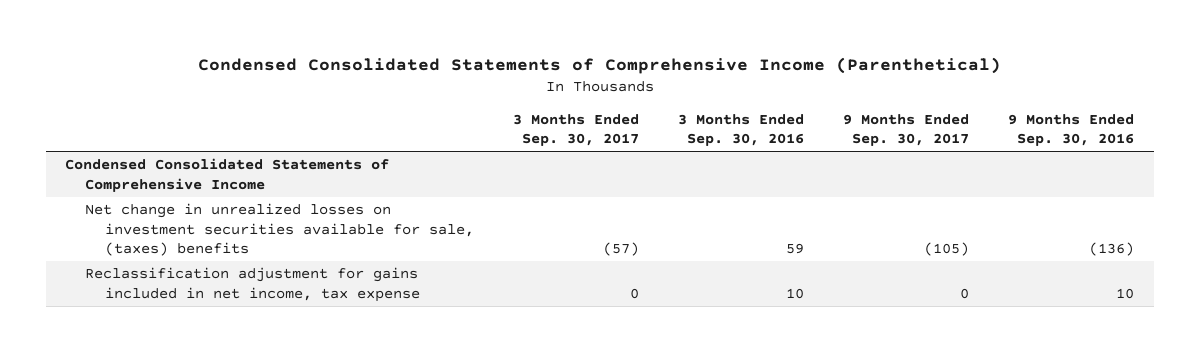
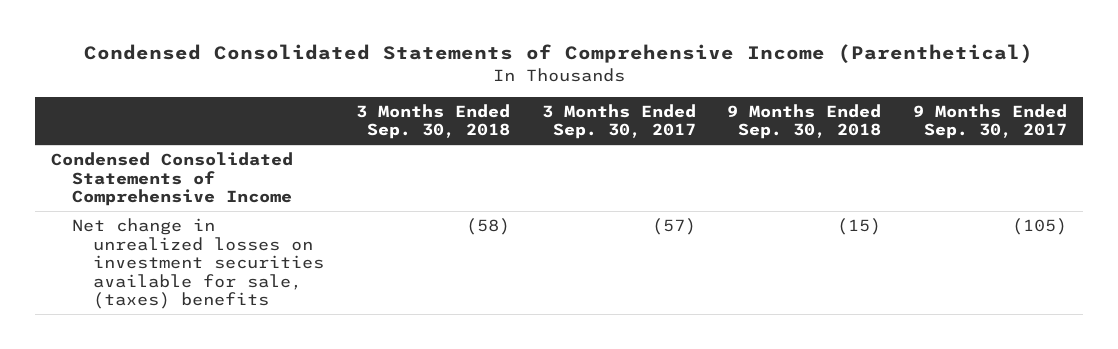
- | 3 Months Ended Sep. 30, 2017 | 3 Months Ended Sep. 30, 2016 | 9 Months Ended Sep. 30, 2017 | 9 Months Ended Sep. 30, 2016
+ | 3 Months Ended Sep. 30, 2018 | 3 Months Ended Sep. 30, 2017 | 9 Months Ended Sep. 30, 2018 | 9 Months Ended Sep. 30, 2017
- Reclassification adjustment for gains included in net income, tax expense | 0 | 10 | 0 | 10

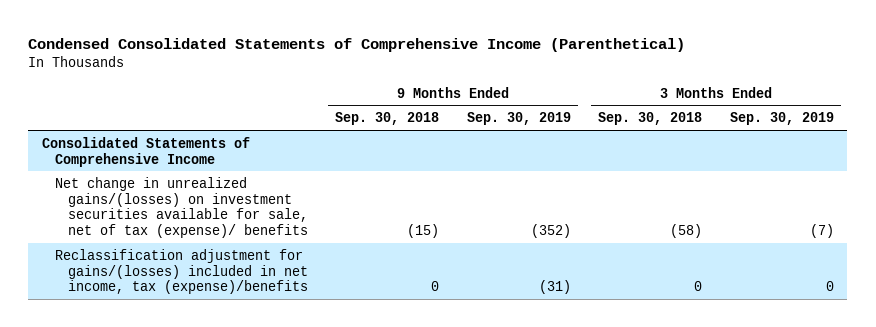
- | 3 Months Ended Sep. 30, 2018 | 3 Months Ended Sep. 30, 2017 | 9 Months Ended Sep. 30, 2018 | 9 Months Ended Sep. 30, 2017
+ | 9 Months Ended Sep. 30, 2018 | 9 Months Ended Sep. 30, 2019 | 3 Months Ended Sep. 30, 2018 | 3 Months Ended Sep. 30, 2019
- Condensed Consolidated Statements of Comprehensive Income
- Net change in unrealized losses on investment securities available for sale, (taxes) benefits | (58) | (57) | (15) | (105)
+ Consolidated Statements of Comprehensive Income
+ Net change in unrealized gains/(losses) on investment securities available for sale, net of tax (expense)/ benefits | (15) | (352) | (58) | (7)
+ Reclassification adjustment for gains/(losses) included in net income, tax (expense)/benefits | 0 | (31) | 0 | 0

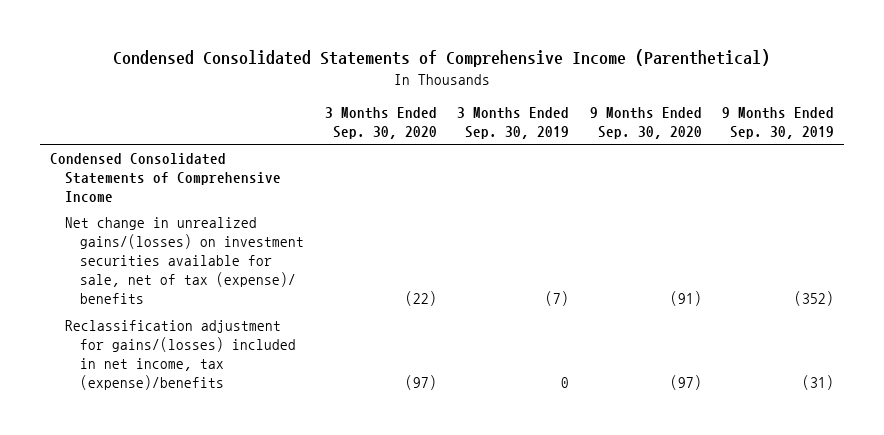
- | 9 Months Ended Sep. 30, 2018 | 9 Months Ended Sep. 30, 2019 | 3 Months Ended Sep. 30, 2018 | 3 Months Ended Sep. 30, 2019
+ | 3 Months Ended Sep. 30, 2020 | 3 Months Ended Sep. 30, 2019 | 9 Months Ended Sep. 30, 2020 | 9 Months Ended Sep. 30, 2019
- Consolidated Statements of Comprehensive Income
+ Condensed Consolidated Statements of Comprehensive Income

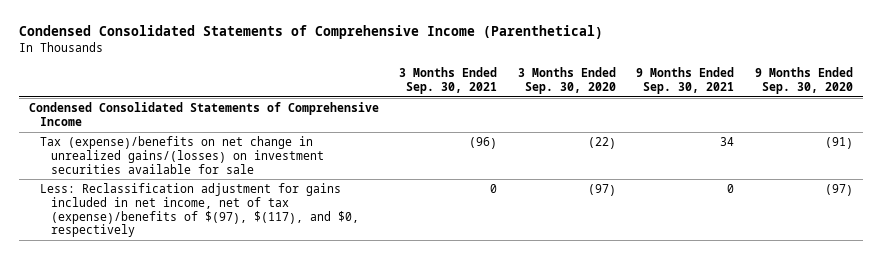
- | 3 Months Ended Sep. 30, 2020 | 3 Months Ended Sep. 30, 2019 | 9 Months Ended Sep. 30, 2020 | 9 Months Ended Sep. 30, 2019
+ | 3 Months Ended Sep. 30, 2021 | 3 Months Ended Sep. 30, 2020 | 9 Months Ended Sep. 30, 2021 | 9 Months Ended Sep. 30, 2020
- Net change in unrealized gains/(losses) on investment securities available for sale, net of tax (expense)/ benefits | (22) | (7) | (91) | (352)
- Reclassification adjustment for gains/(losses) included in net income, tax (expense)/benefits | (97) | 0 | (97) | (31)
+ Tax (expense)/benefits on net change in unrealized gains/(losses) on investment securities available for sale | (96) | (22) | 34 | (91)
+ Less: Reclassification adjustment for gains included in net income, net of tax (expense)/benefits of $(97), $(117), and $0, respectively | 0 | (97) | 0 | (97)

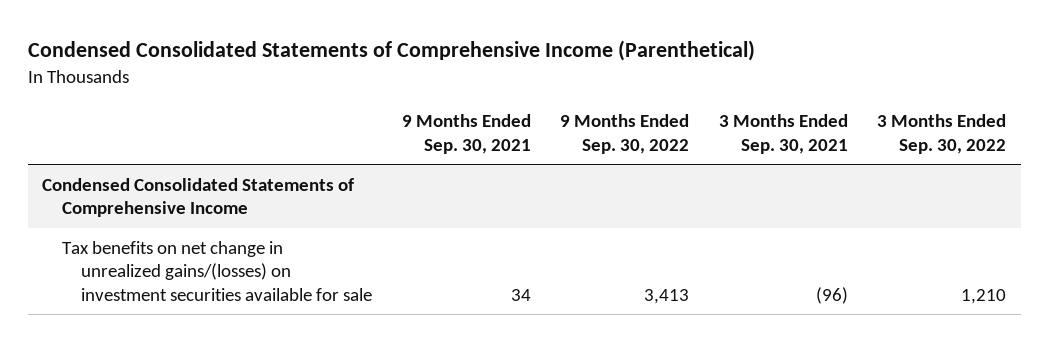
- | 3 Months Ended Sep. 30, 2021 | 3 Months Ended Sep. 30, 2020 | 9 Months Ended Sep. 30, 2021 | 9 Months Ended Sep. 30, 2020
+ | 9 Months Ended Sep. 30, 2021 | 9 Months Ended Sep. 30, 2022 | 3 Months Ended Sep. 30, 2021 | 3 Months Ended Sep. 30, 2022
- Tax (expense)/benefits on net change in unrealized gains/(losses) on investment securities available for sale | (96) | (22) | 34 | (91)
- Less: Reclassification adjustment for gains included in net income, net of tax (expense)/benefits of $(97), $(117), and $0, respectively | 0 | (97) | 0 | (97)
+ Tax benefits on net change in unrealized gains/(losses) on investment securities available for sale | 34 | 3,413 | (96) | 1,210

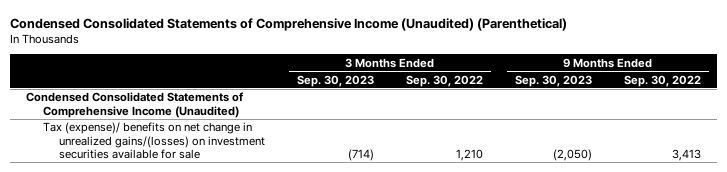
- Condensed Consolidated Statements of Comprehensive Income (Parenthetical)
+ Condensed Consolidated Statements of Comprehensive Income (Unaudited) (Parenthetical)
- | 9 Months Ended Sep. 30, 2021 | 9 Months Ended Sep. 30, 2022 | 3 Months Ended Sep. 30, 2021 | 3 Months Ended Sep. 30, 2022
+ | 3 Months Ended Sep. 30, 2023 | 3 Months Ended Sep. 30, 2022 | 9 Months Ended Sep. 30, 2023 | 9 Months Ended Sep. 30, 2022
- Condensed Consolidated Statements of Comprehensive Income
- Tax benefits on net change in unrealized gains/(losses) on investment securities available for sale | 34 | 3,413 | (96) | 1,210
+ Condensed Consolidated Statements of Comprehensive Income (Unaudited)
+ Tax (expense)/ benefits on net change in unrealized gains/(losses) on investment securities available for sale | (714) | 1,210 | (2,050) | 3,413

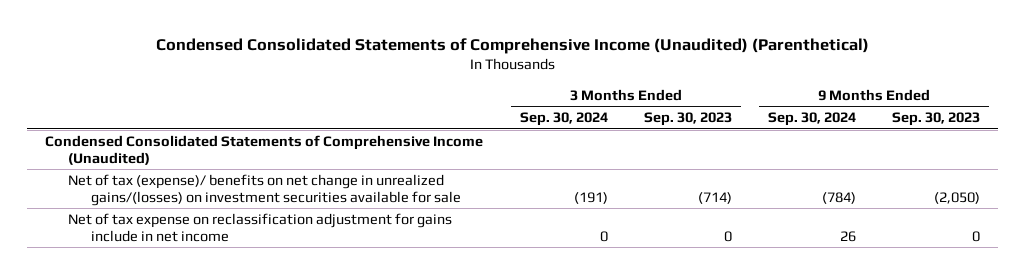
- | 3 Months Ended Sep. 30, 2023 | 3 Months Ended Sep. 30, 2022 | 9 Months Ended Sep. 30, 2023 | 9 Months Ended Sep. 30, 2022
+ | 3 Months Ended Sep. 30, 2024 | 3 Months Ended Sep. 30, 2023 | 9 Months Ended Sep. 30, 2024 | 9 Months Ended Sep. 30, 2023
- Tax (expense)/ benefits on net change in unrealized gains/(losses) on investment securities available for sale | (714) | 1,210 | (2,050) | 3,413
+ Net of tax (expense)/ benefits on net change in unrealized gains/(losses) on investment securities available for sale | (191) | (714) | (784) | (2,050)
+ Net of tax expense on reclassification adjustment for gains include in net income | 0 | 0 | 26 | 0

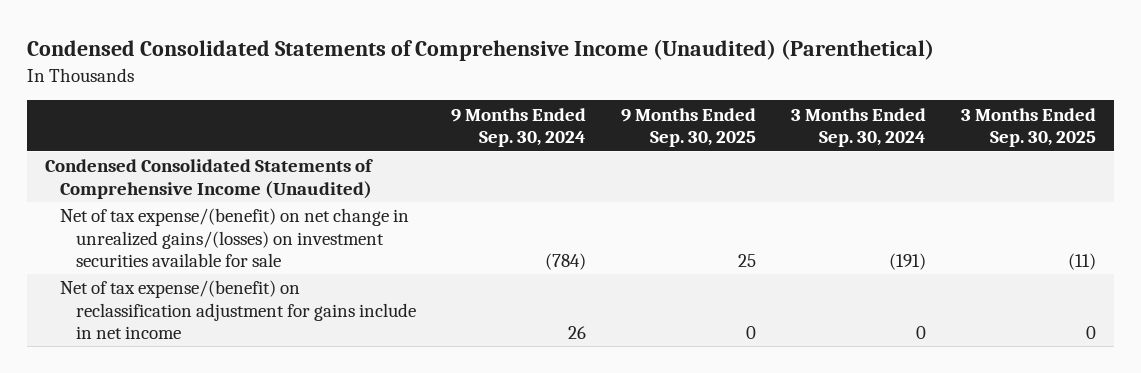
- | 3 Months Ended Sep. 30, 2024 | 3 Months Ended Sep. 30, 2023 | 9 Months Ended Sep. 30, 2024 | 9 Months Ended Sep. 30, 2023
+ | 9 Months Ended Sep. 30, 2024 | 9 Months Ended Sep. 30, 2025 | 3 Months Ended Sep. 30, 2024 | 3 Months Ended Sep. 30, 2025
- Net of tax (expense)/ benefits on net change in unrealized gains/(losses) on investment securities available for sale | (191) | (714) | (784) | (2,050)
- Net of tax expense on reclassification adjustment for gains include in net income | 0 | 0 | 26 | 0
+ Net of tax expense/(benefit) on net change in unrealized gains/(losses) on investment securities available for sale | (784) | 25 | (191) | (11)
+ Net of tax expense/(benefit) on reclassification adjustment for gains include in net income | 26 | 0 | 0 | 0

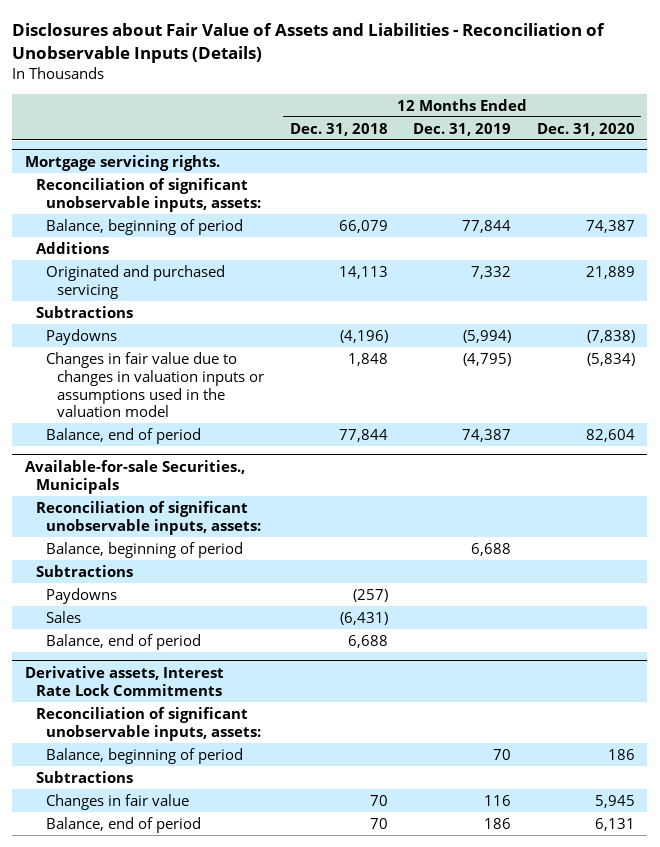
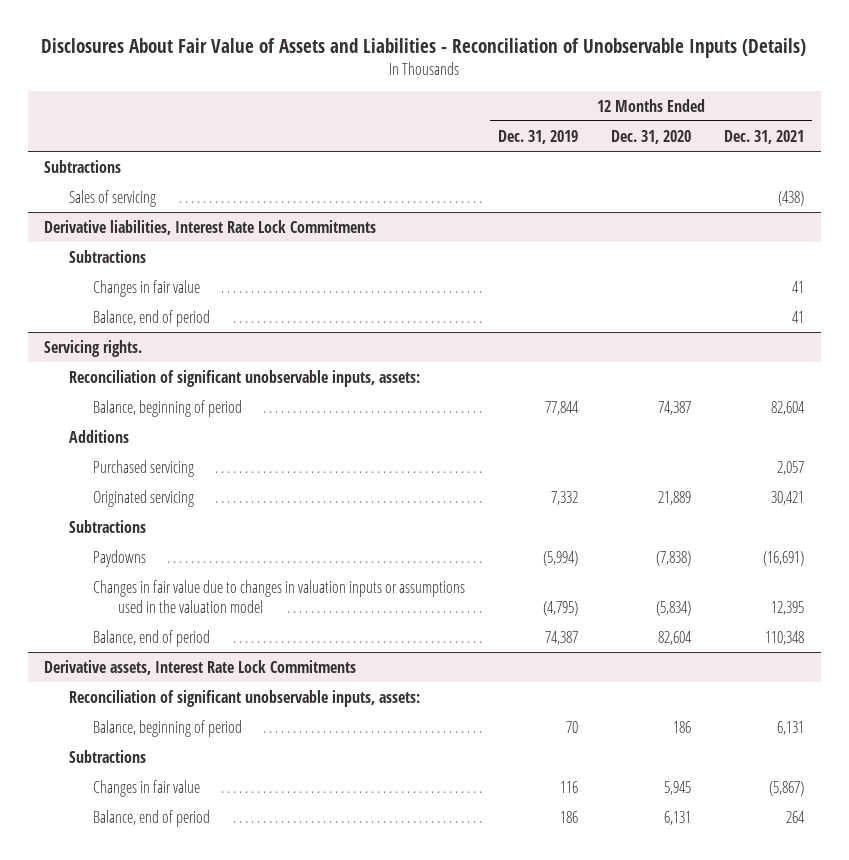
- Disclosures about Fair Value of Assets and Liabilities - Reconciliation of Unobservable Inputs (Details)
+ Disclosures About Fair Value of Assets and Liabilities - Reconciliation of Unobservable Inputs (Details)
- | 12 Months Ended Dec. 31, 2018 | 12 Months Ended Dec. 31, 2019 | 12 Months Ended Dec. 31, 2020
+ | 12 Months Ended Dec. 31, 2019 | 12 Months Ended Dec. 31, 2020 | 12 Months Ended Dec. 31, 2021
- Mortgage servicing rights.
+ Subtractions
+ Sales of servicing | | | (438)
+ Derivative liabilities, Interest Rate Lock Commitments
+ Subtractions
+ Changes in fair value | | | 41
+ Balance, end of period | | | 41
+ Servicing rights.
- Originated and purchased servicing | 14,113 | 7,332 | 21,889
+ Purchased servicing | | | 2,057
+ Originated servicing | 7,332 | 21,889 | 30,421
- Available-for-sale Securities., Municipals
- Reconciliation of significant unobservable inputs, assets:
- Balance, beginning of period | | 6,688 |
- Subtractions
- Paydowns | (257) | |
- Sales | (6,431) | |
- Balance, end of period | 6,688 | |

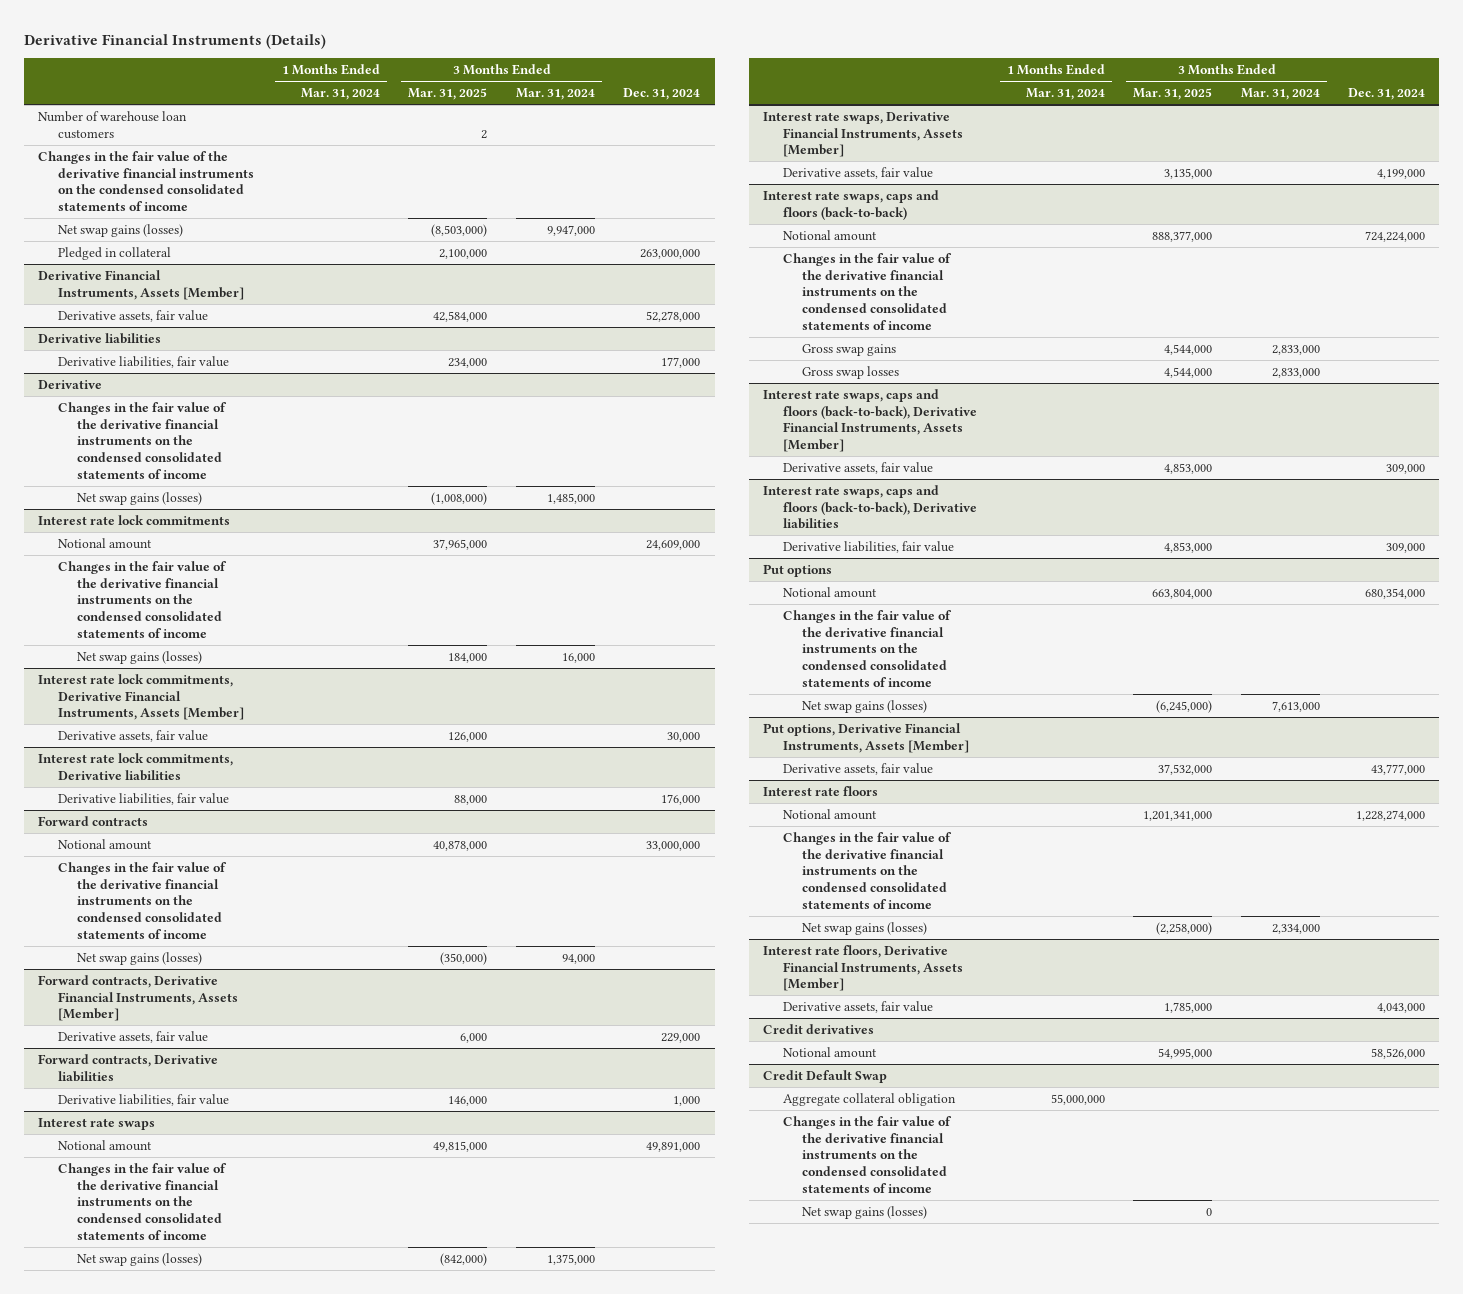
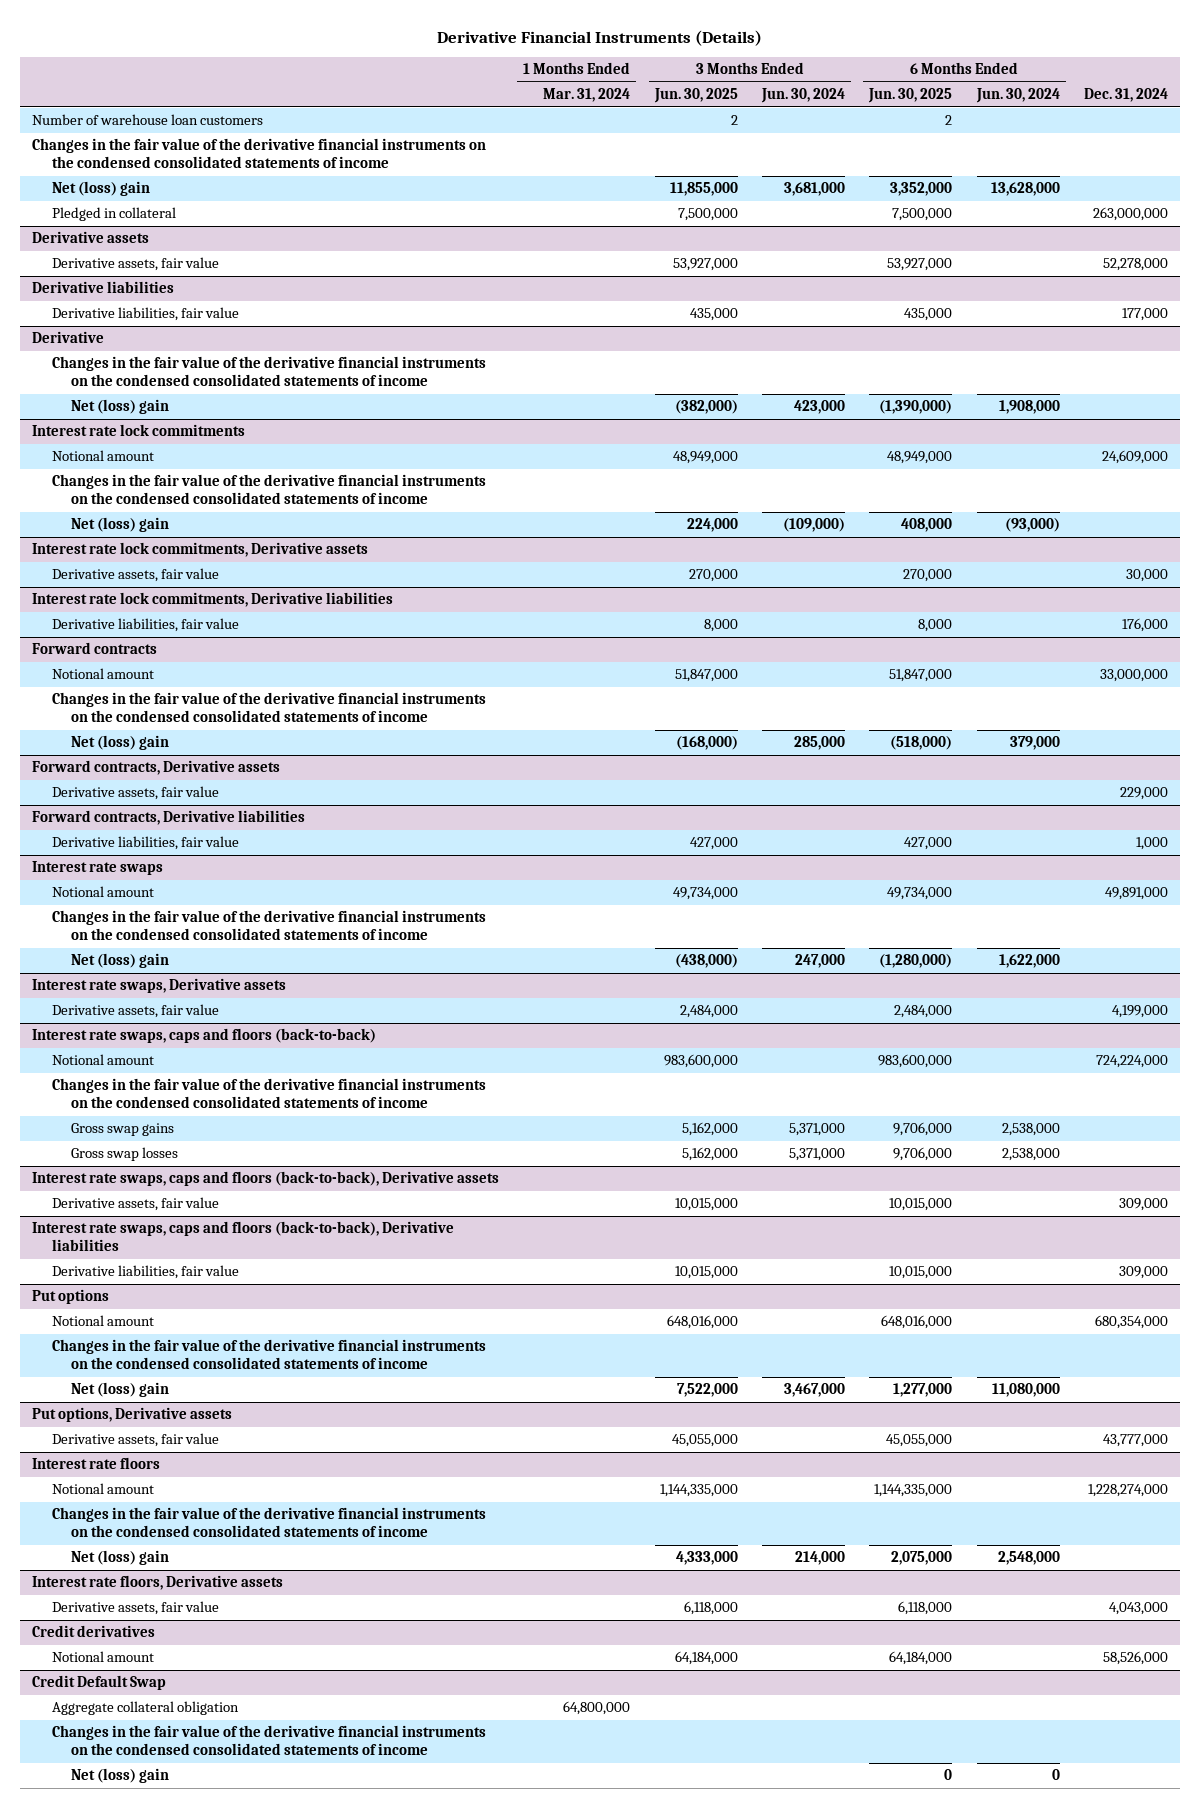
- | 1 Months Ended Mar. 31, 2024 | 3 Months Ended Mar. 31, 2025 | 3 Months Ended Mar. 31, 2024 | Dec. 31, 2024
+ | 1 Months Ended Mar. 31, 2024 | 3 Months Ended Jun. 30, 2025 | 3 Months Ended Jun. 30, 2024 | 6 Months Ended Jun. 30, 2025 | 6 Months Ended Jun. 30, 2024 | Dec. 31, 2024
- Net swap gains (losses) | | (8,503,000) | 9,947,000 |
+ Net (loss) gain | | 11,855,000 | 3,681,000 | 3,352,000 | 13,628,000 |
- Derivative Financial Instruments, Assets [Member]
+ Derivative assets
@ Derivative
- Net swap gains (losses) | | (1,008,000) | 1,485,000 |
+ Net (loss) gain | | (382,000) | 423,000 | (1,390,000) | 1,908,000 |
@ Interest rate lock commitments
- Net swap gains (losses) | | 184,000 | 16,000 |
- Interest rate lock commitments, Derivative Financial Instruments, Assets [Member]
@ Interest rate lock commitments
+ Net (loss) gain | | 224,000 | (109,000) | 408,000 | (93,000) |
+ Interest rate lock commitments, Derivative assets
@ Forward contracts
- Net swap gains (losses) | | (350,000) | 94,000 |
- Forward contracts, Derivative Financial Instruments, Assets [Member]
@ Forward contracts
+ Net (loss) gain | | (168,000) | 285,000 | (518,000) | 379,000 |
+ Forward contracts, Derivative assets
@ Interest rate swaps
- Net swap gains (losses) | | (842,000) | 1,375,000 |
- Interest rate swaps, Derivative Financial Instruments, Assets [Member]
@ Interest rate swaps
+ Net (loss) gain | | (438,000) | 247,000 | (1,280,000) | 1,622,000 |
+ Interest rate swaps, Derivative assets
- Interest rate swaps, caps and floors (back-to-back), Derivative Financial Instruments, Assets [Member]
+ Interest rate swaps, caps and floors (back-to-back), Derivative assets
@ Put options
- Net swap gains (losses) | | (6,245,000) | 7,613,000 |
- Put options, Derivative Financial Instruments, Assets [Member]
@ Put options
+ Net (loss) gain | | 7,522,000 | 3,467,000 | 1,277,000 | 11,080,000 |
+ Put options, Derivative assets
@ Interest rate floors
- Net swap gains (losses) | | (2,258,000) | 2,334,000 |
- Interest rate floors, Derivative Financial Instruments, Assets [Member]
@ Interest rate floors
+ Net (loss) gain | | 4,333,000 | 214,000 | 2,075,000 | 2,548,000 |
+ Interest rate floors, Derivative assets
@ Credit Default Swap
- Aggregate collateral obligation | 55,000,000 | | |
+ Aggregate collateral obligation | 64,800,000 | | | | |
- Net swap gains (losses) | | 0 | |
+ Net (loss) gain | | | | 0 | 0 |

